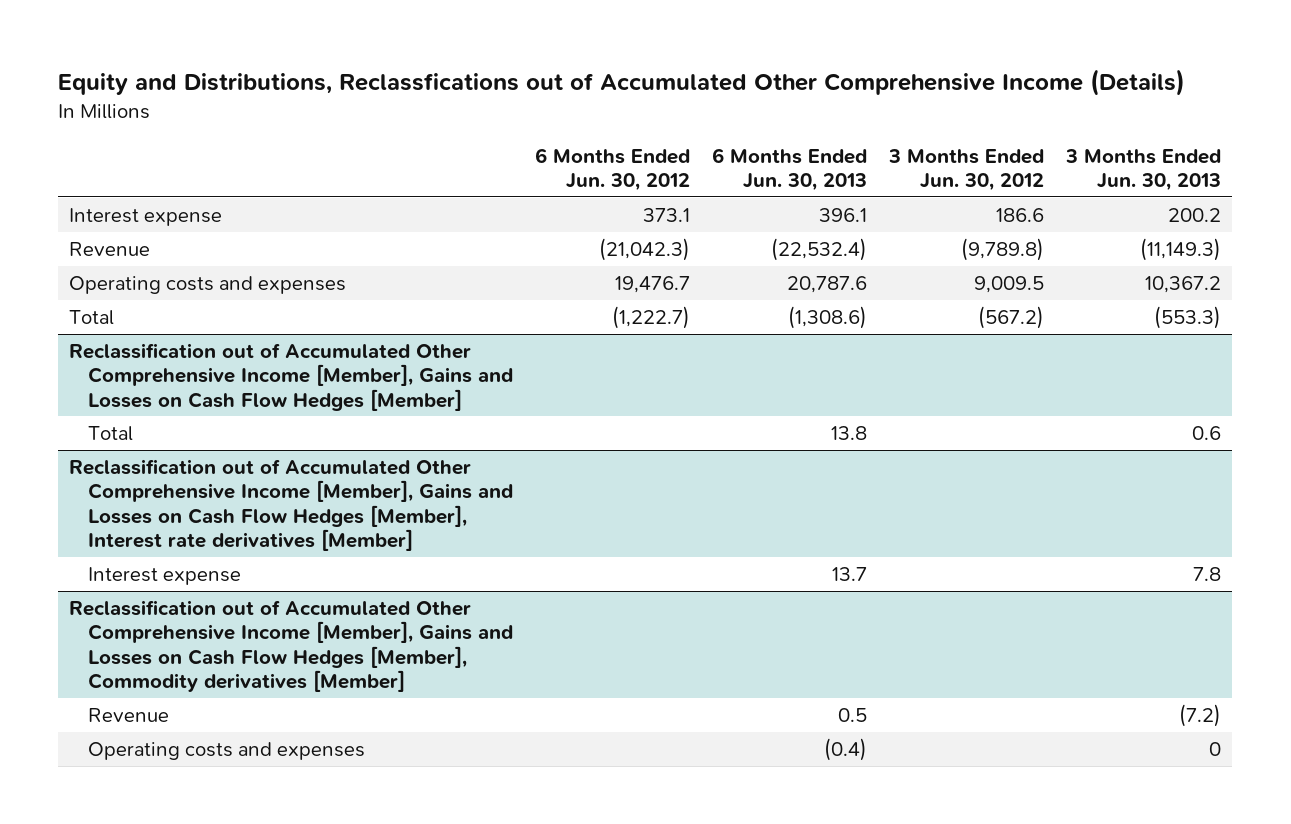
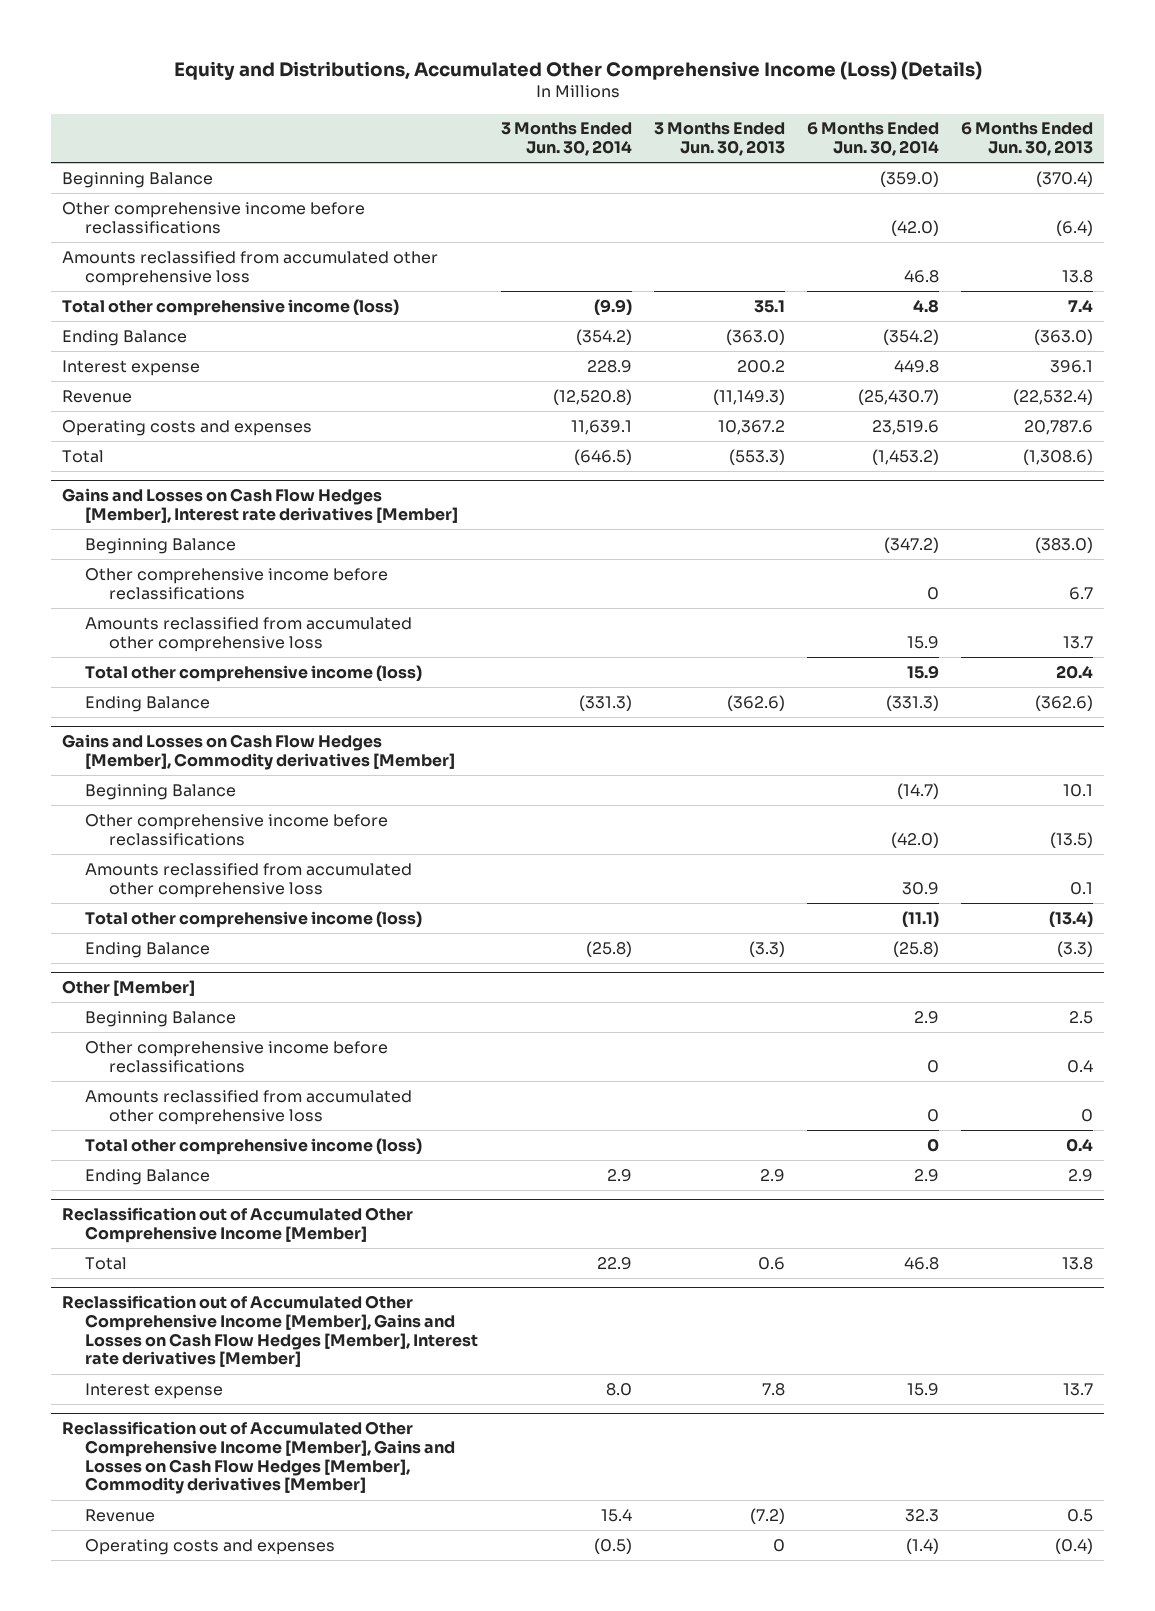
- Equity and Distributions, Reclassfications out of Accumulated Other Comprehensive Income (Details)
+ Equity and Distributions, Accumulated Other Comprehensive Income (Loss) (Details)
- | 6 Months Ended Jun. 30, 2012 | 6 Months Ended Jun. 30, 2013 | 3 Months Ended Jun. 30, 2012 | 3 Months Ended Jun. 30, 2013
+ | 3 Months Ended Jun. 30, 2014 | 3 Months Ended Jun. 30, 2013 | 6 Months Ended Jun. 30, 2014 | 6 Months Ended Jun. 30, 2013
+ Beginning Balance | | | (359.0) | (370.4)
+ Other comprehensive income before reclassifications | | | (42.0) | (6.4)
+ Amounts reclassified from accumulated other comprehensive loss | | | 46.8 | 13.8
+ Total other comprehensive income (loss) | (9.9) | 35.1 | 4.8 | 7.4
+ Ending Balance | (354.2) | (363.0) | (354.2) | (363.0)
- Reclassification out of Accumulated Other Comprehensive Income [Member], Gains and Losses on Cash Flow Hedges [Member]
+ Gains and Losses on Cash Flow Hedges [Member], Interest rate derivatives [Member]
+ Beginning Balance | | | (347.2) | (383.0)
+ Other comprehensive income before reclassifications | | | 0 | 6.7
+ Amounts reclassified from accumulated other comprehensive loss | | | 15.9 | 13.7
+ Total other comprehensive income (loss) | | | 15.9 | 20.4
+ Ending Balance | (331.3) | (362.6) | (331.3) | (362.6)
+ Gains and Losses on Cash Flow Hedges [Member], Commodity derivatives [Member]
+ Beginning Balance | | | (14.7) | 10.1
+ Other comprehensive income before reclassifications | | | (42.0) | (13.5)
+ Amounts reclassified from accumulated other comprehensive loss | | | 30.9 | 0.1
+ Total other comprehensive income (loss) | | | (11.1) | (13.4)
+ Ending Balance | (25.8) | (3.3) | (25.8) | (3.3)
+ Other [Member]
+ Beginning Balance | | | 2.9 | 2.5
+ Other comprehensive income before reclassifications | | | 0 | 0.4
+ Amounts reclassified from accumulated other comprehensive loss | | | 0 | 0
+ Total other comprehensive income (loss) | | | 0 | 0.4
+ Ending Balance | 2.9 | 2.9 | 2.9 | 2.9
+ Reclassification out of Accumulated Other Comprehensive Income [Member]

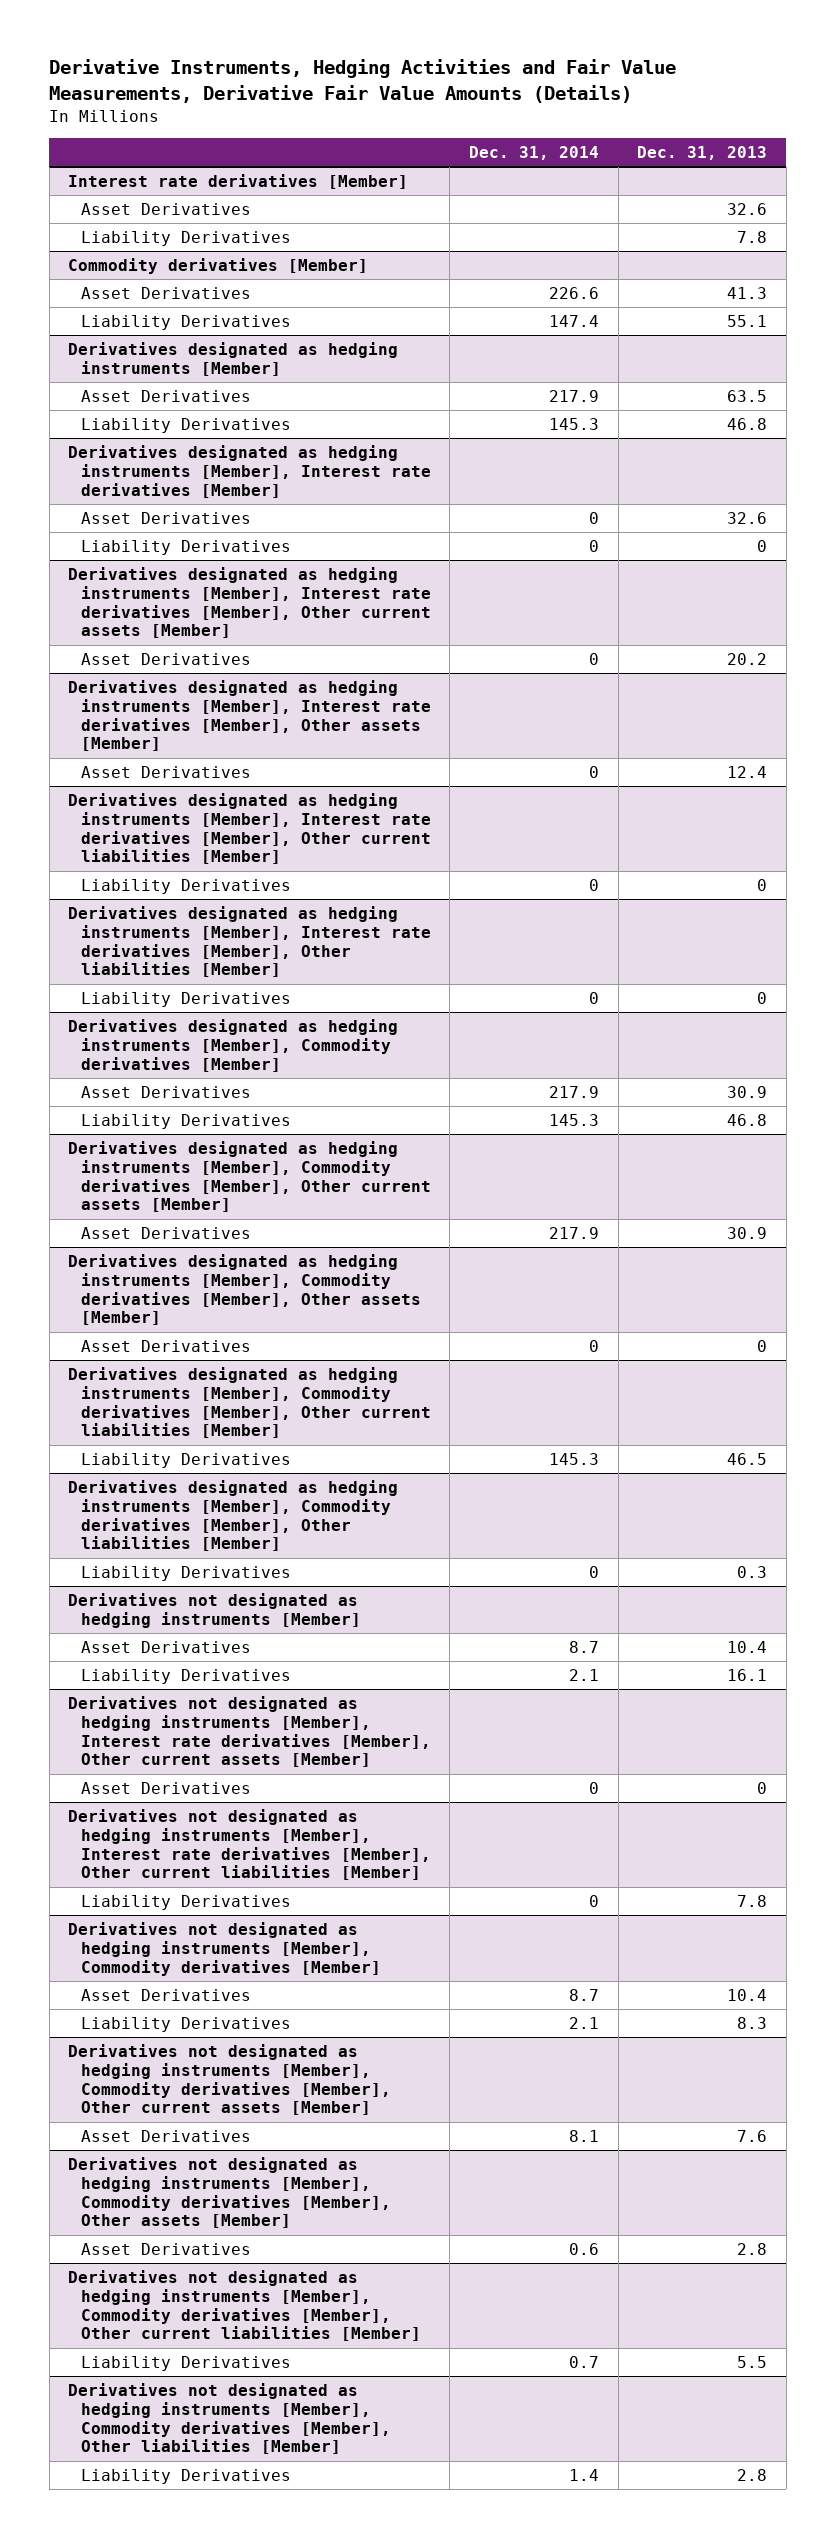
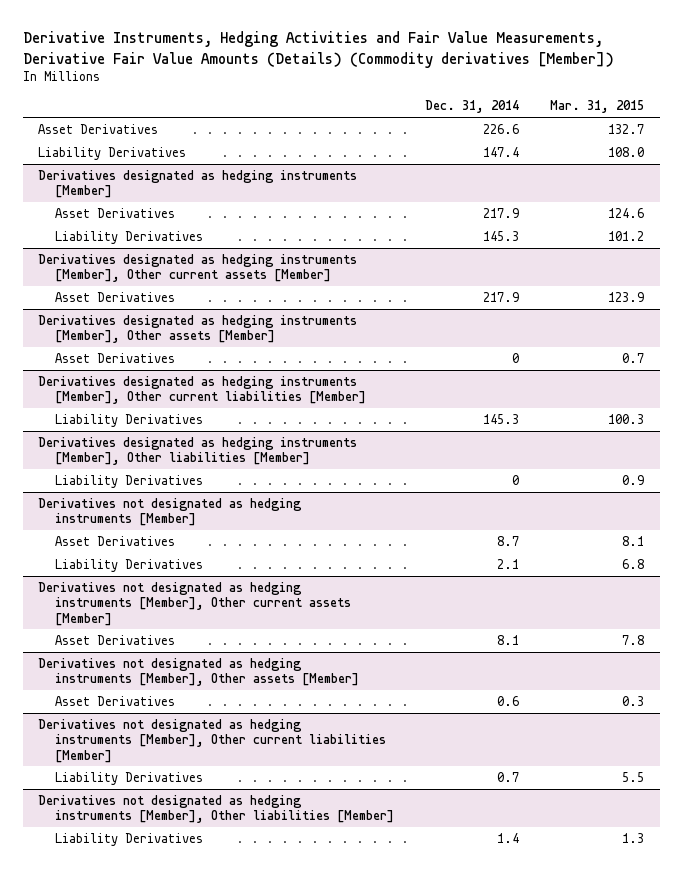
- Derivative Instruments, Hedging Activities and Fair Value Measurements, Derivative Fair Value Amounts (Details)
+ Derivative Instruments, Hedging Activities and Fair Value Measurements, Derivative Fair Value Amounts (Details) (Commodity derivatives [Member])
- | Dec. 31, 2014 | Dec. 31, 2013
+ | Dec. 31, 2014 | Mar. 31, 2015
- Interest rate derivatives [Member]
- Asset Derivatives | | 32.6
- Liability Derivatives | | 7.8
- Commodity derivatives [Member]
- Derivatives designated as hedging instruments [Member], Interest rate derivatives [Member]
- Asset Derivatives | 0 | 32.6
- Liability Derivatives | 0 | 0
- Derivatives designated as hedging instruments [Member], Interest rate derivatives [Member], Other current assets [Member]
- Asset Derivatives | 0 | 20.2
- Derivatives designated as hedging instruments [Member], Interest rate derivatives [Member], Other assets [Member]
- Asset Derivatives | 0 | 12.4
- Derivatives designated as hedging instruments [Member], Interest rate derivatives [Member], Other current liabilities [Member]
- Liability Derivatives | 0 | 0
- Derivatives designated as hedging instruments [Member], Interest rate derivatives [Member], Other liabilities [Member]
- Liability Derivatives | 0 | 0
- Derivatives designated as hedging instruments [Member], Commodity derivatives [Member]
- Asset Derivatives | 217.9 | 30.9
- Liability Derivatives | 145.3 | 46.8
- Derivatives designated as hedging instruments [Member], Commodity derivatives [Member], Other current assets [Member]
+ Derivatives designated as hedging instruments [Member], Other current assets [Member]
- Derivatives designated as hedging instruments [Member], Commodity derivatives [Member], Other assets [Member]
+ Derivatives designated as hedging instruments [Member], Other assets [Member]
- Derivatives designated as hedging instruments [Member], Commodity derivatives [Member], Other current liabilities [Member]
+ Derivatives designated as hedging instruments [Member], Other current liabilities [Member]
- Derivatives designated as hedging instruments [Member], Commodity derivatives [Member], Other liabilities [Member]
+ Derivatives designated as hedging instruments [Member], Other liabilities [Member]
- Derivatives not designated as hedging instruments [Member], Interest rate derivatives [Member], Other current assets [Member]
- Asset Derivatives | 0 | 0
- Derivatives not designated as hedging instruments [Member], Interest rate derivatives [Member], Other current liabilities [Member]
- Liability Derivatives | 0 | 7.8
- Derivatives not designated as hedging instruments [Member], Commodity derivatives [Member]
- Asset Derivatives | 8.7 | 10.4
- Liability Derivatives | 2.1 | 8.3
- Derivatives not designated as hedging instruments [Member], Commodity derivatives [Member], Other current assets [Member]
+ Derivatives not designated as hedging instruments [Member], Other current assets [Member]
- Derivatives not designated as hedging instruments [Member], Commodity derivatives [Member], Other assets [Member]
+ Derivatives not designated as hedging instruments [Member], Other assets [Member]
- Derivatives not designated as hedging instruments [Member], Commodity derivatives [Member], Other current liabilities [Member]
+ Derivatives not designated as hedging instruments [Member], Other current liabilities [Member]
- Derivatives not designated as hedging instruments [Member], Commodity derivatives [Member], Other liabilities [Member]
+ Derivatives not designated as hedging instruments [Member], Other liabilities [Member]

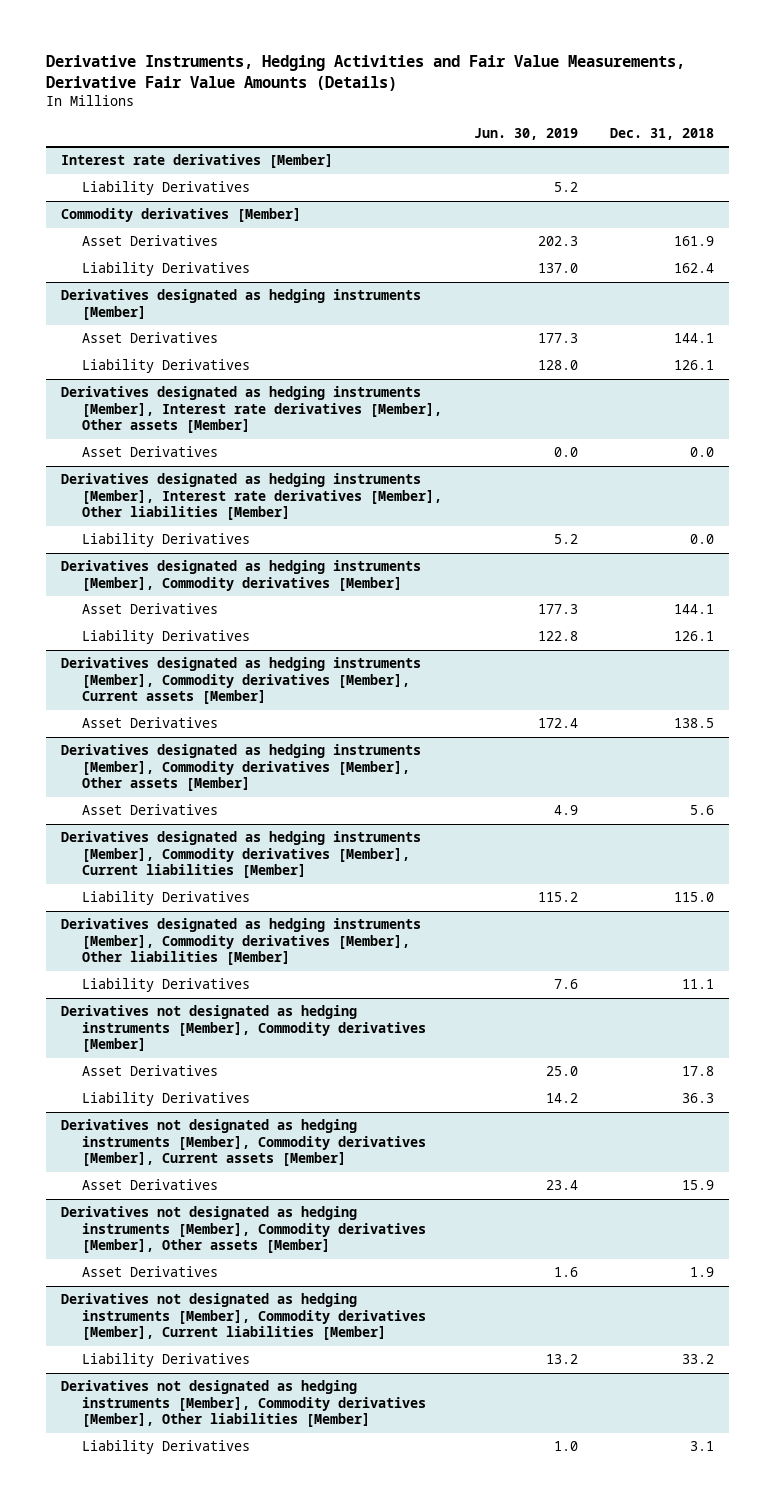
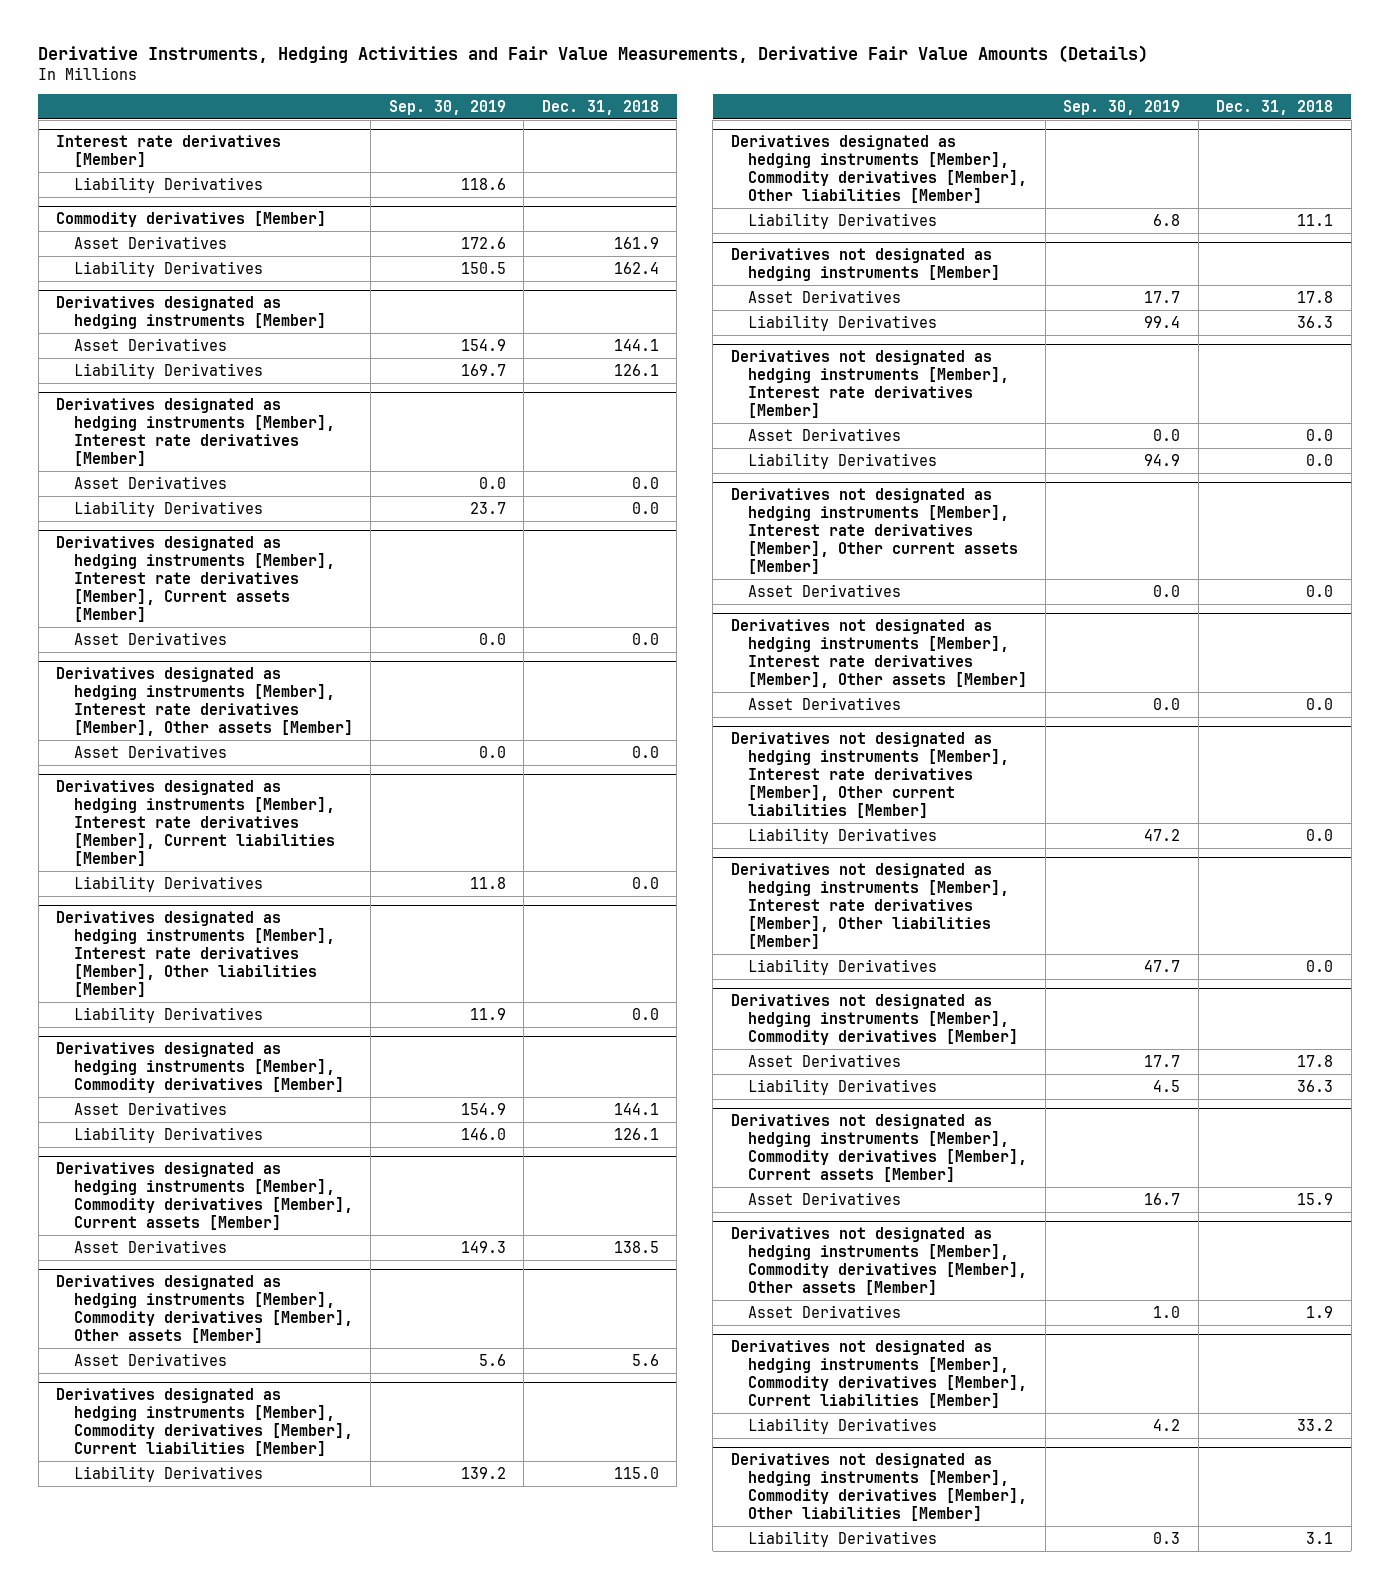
- | Jun. 30, 2019 | Dec. 31, 2018
+ | Sep. 30, 2019 | Dec. 31, 2018
+ Derivatives designated as hedging instruments [Member], Interest rate derivatives [Member]
+ Asset Derivatives | 0.0 | 0.0
+ Liability Derivatives | 23.7 | 0.0
+ Derivatives designated as hedging instruments [Member], Interest rate derivatives [Member], Current assets [Member]
+ Asset Derivatives | 0.0 | 0.0
+ Derivatives designated as hedging instruments [Member], Interest rate derivatives [Member], Current liabilities [Member]
+ Liability Derivatives | 11.8 | 0.0
+ Derivatives not designated as hedging instruments [Member]
+ Asset Derivatives | 17.7 | 17.8
+ Liability Derivatives | 99.4 | 36.3
+ Derivatives not designated as hedging instruments [Member], Interest rate derivatives [Member]
+ Asset Derivatives | 0.0 | 0.0
+ Liability Derivatives | 94.9 | 0.0
+ Derivatives not designated as hedging instruments [Member], Interest rate derivatives [Member], Other current assets [Member]
+ Asset Derivatives | 0.0 | 0.0
+ Derivatives not designated as hedging instruments [Member], Interest rate derivatives [Member], Other assets [Member]
+ Asset Derivatives | 0.0 | 0.0
+ Derivatives not designated as hedging instruments [Member], Interest rate derivatives [Member], Other current liabilities [Member]
+ Liability Derivatives | 47.2 | 0.0
+ Derivatives not designated as hedging instruments [Member], Interest rate derivatives [Member], Other liabilities [Member]
+ Liability Derivatives | 47.7 | 0.0

